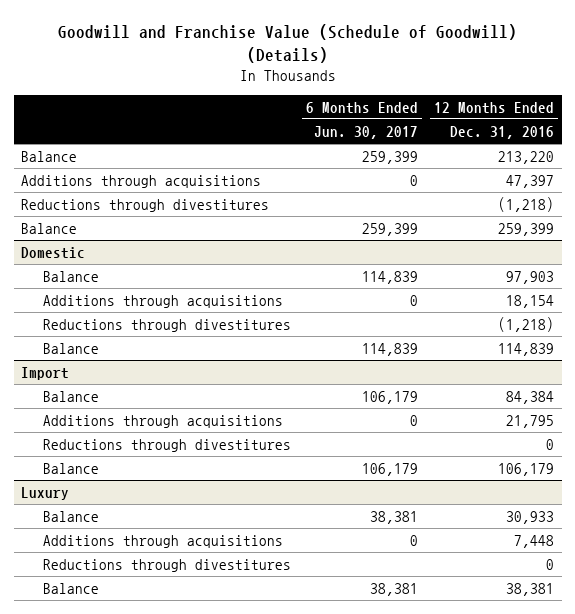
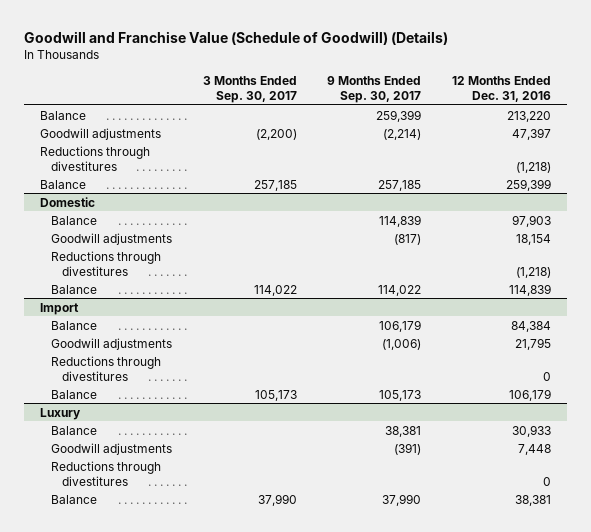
- | 6 Months Ended Jun. 30, 2017 | 12 Months Ended Dec. 31, 2016
+ | 3 Months Ended Sep. 30, 2017 | 9 Months Ended Sep. 30, 2017 | 12 Months Ended Dec. 31, 2016
- Additions through acquisitions | 0 | 47,397
+ Goodwill adjustments | (2,200) | (2,214) | 47,397
@ Domestic
- Additions through acquisitions | 0 | 18,154
+ Goodwill adjustments | | (817) | 18,154
@ Import
- Additions through acquisitions | 0 | 21,795
+ Goodwill adjustments | | (1,006) | 21,795
@ Luxury
- Additions through acquisitions | 0 | 7,448
+ Goodwill adjustments | | (391) | 7,448

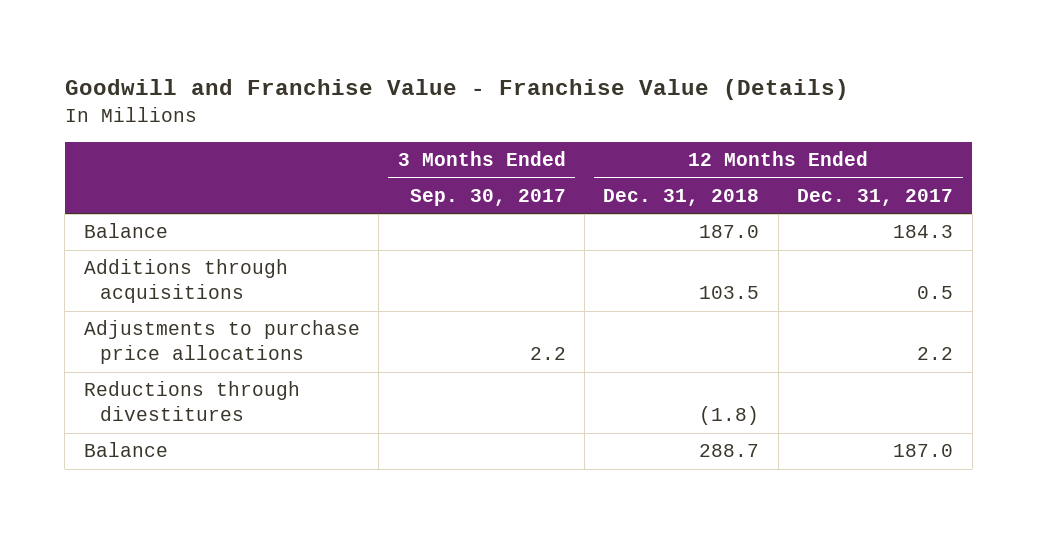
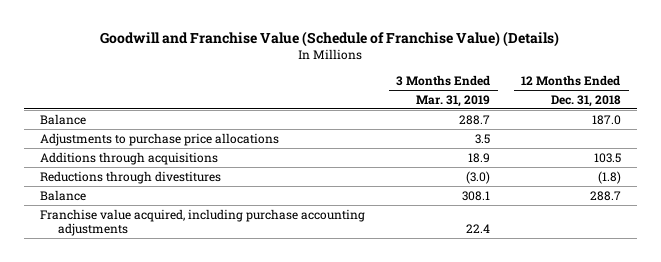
- Goodwill and Franchise Value - Franchise Value (Details)
+ Goodwill and Franchise Value (Schedule of Franchise Value) (Details)
- | 3 Months Ended Sep. 30, 2017 | 12 Months Ended Dec. 31, 2018 | 12 Months Ended Dec. 31, 2017
+ | 3 Months Ended Mar. 31, 2019 | 12 Months Ended Dec. 31, 2018
moved down: Additions through acquisitions | 18.9 | 103.5
+ Franchise value acquired, including purchase accounting adjustments | 22.4 |

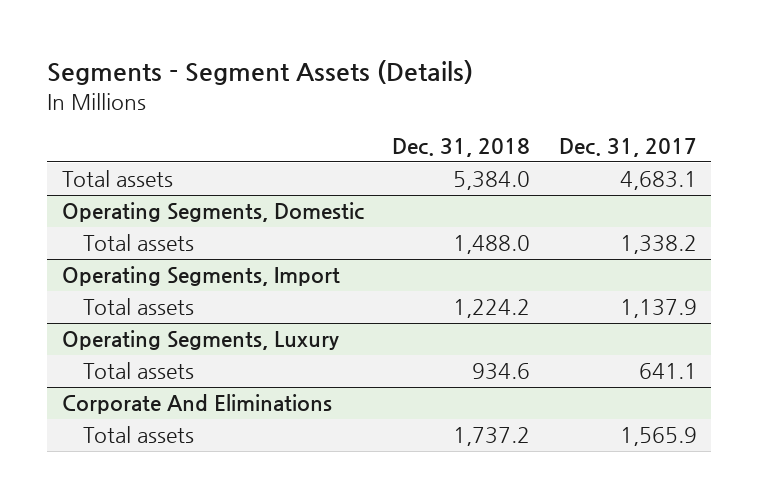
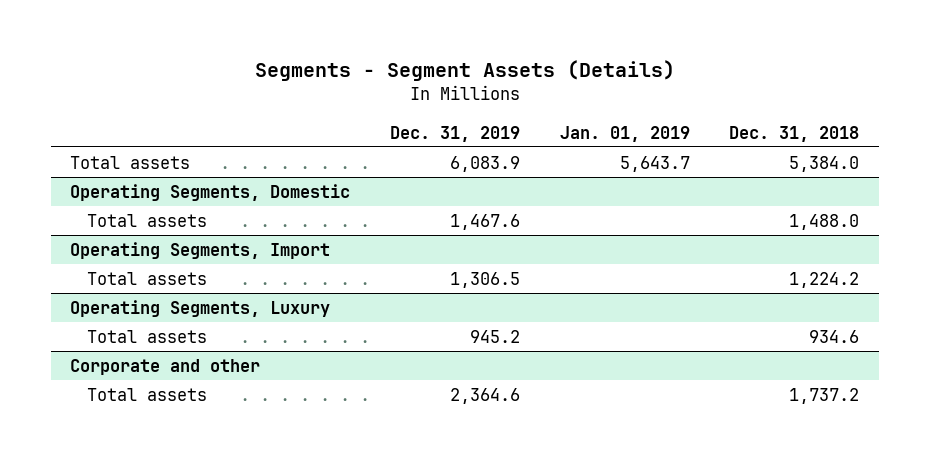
- | Dec. 31, 2018 | Dec. 31, 2017
+ | Dec. 31, 2019 | Jan. 01, 2019 | Dec. 31, 2018
- Corporate And Eliminations
+ Corporate and other

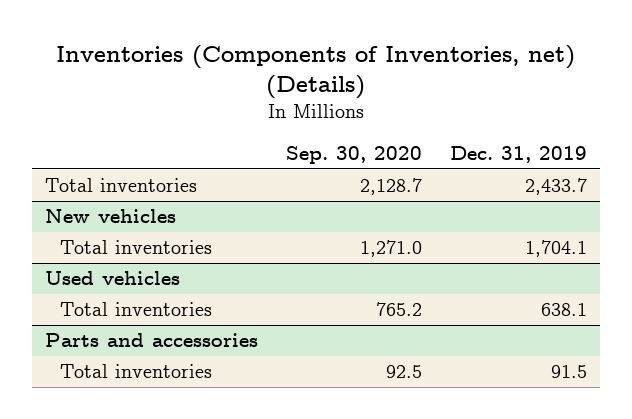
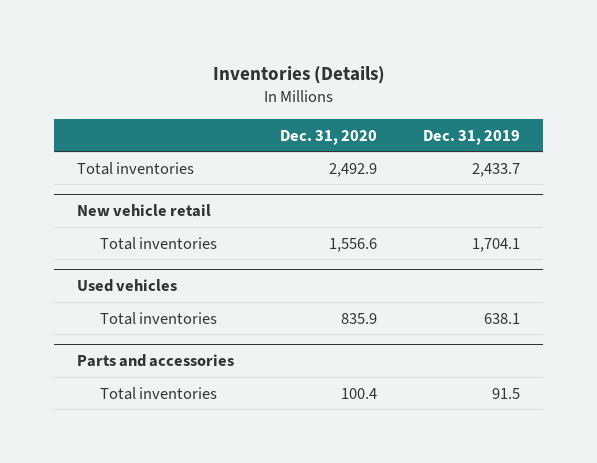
- Inventories (Components of Inventories, net) (Details)
+ Inventories (Details)
- | Sep. 30, 2020 | Dec. 31, 2019
+ | Dec. 31, 2020 | Dec. 31, 2019
- New vehicles
+ New vehicle retail

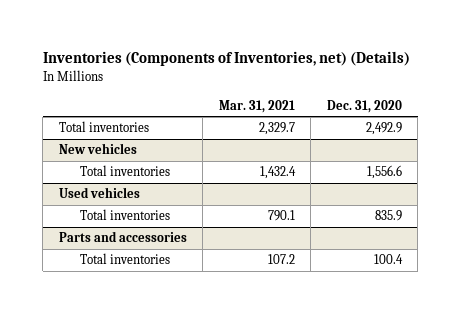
- Inventories (Details)
+ Inventories (Components of Inventories, net) (Details)
- | Dec. 31, 2020 | Dec. 31, 2019
+ | Mar. 31, 2021 | Dec. 31, 2020
- New vehicle retail
+ New vehicles

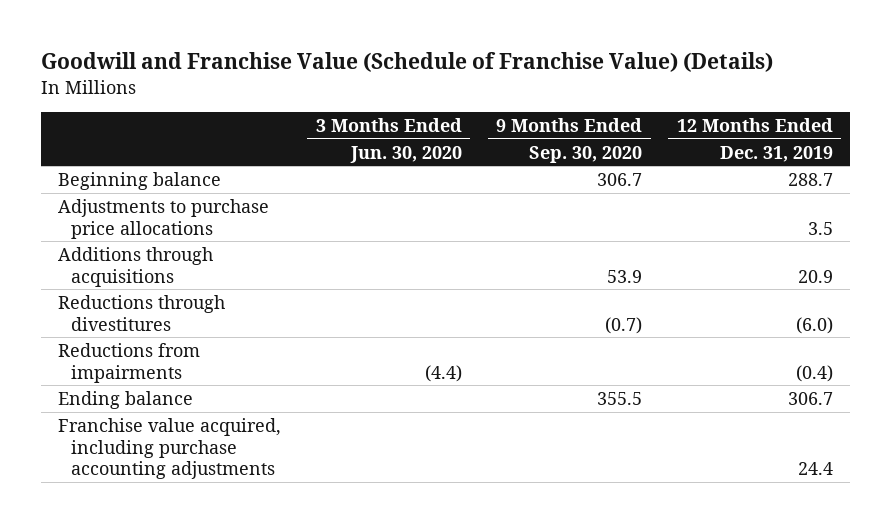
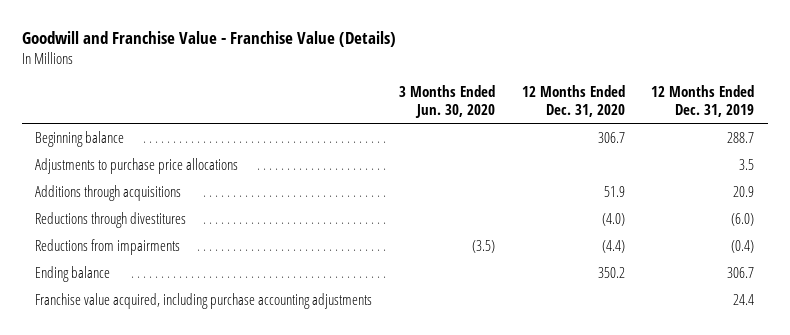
- Goodwill and Franchise Value (Schedule of Franchise Value) (Details)
+ Goodwill and Franchise Value - Franchise Value (Details)
- | 3 Months Ended Jun. 30, 2020 | 9 Months Ended Sep. 30, 2020 | 12 Months Ended Dec. 31, 2019
+ | 3 Months Ended Jun. 30, 2020 | 12 Months Ended Dec. 31, 2020 | 12 Months Ended Dec. 31, 2019
- Reductions from impairments | (4.4) | | (0.4)
+ Reductions from impairments | (3.5) | (4.4) | (0.4)

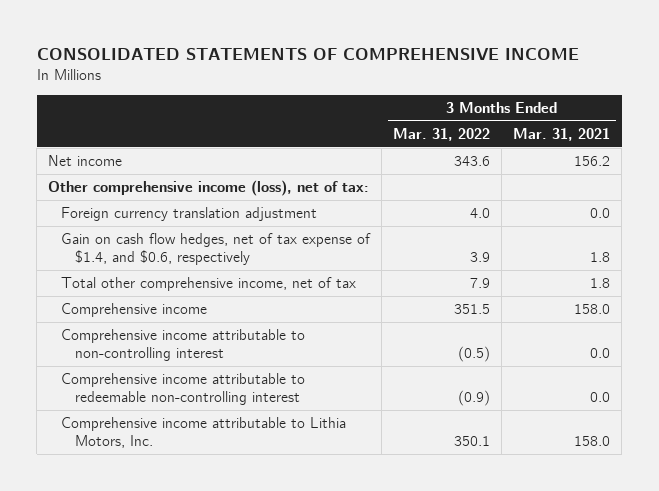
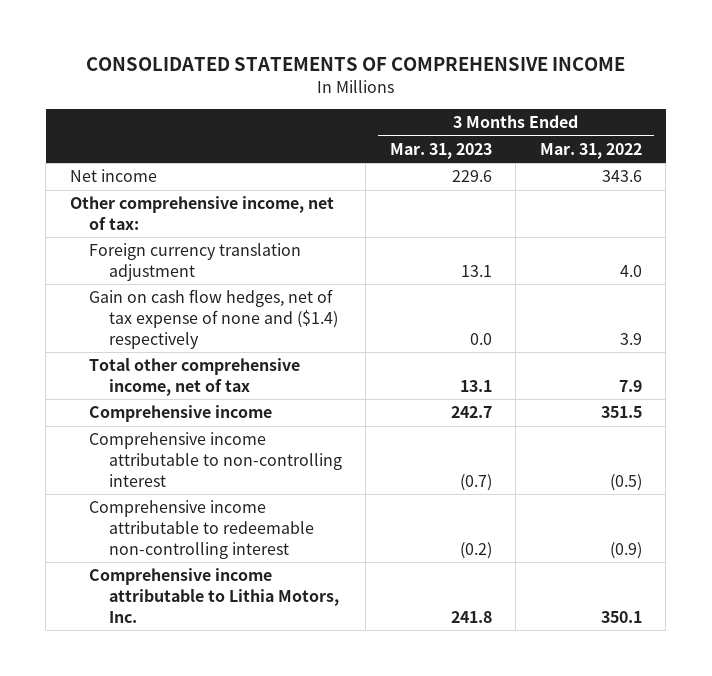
- | 3 Months Ended Mar. 31, 2022 | 3 Months Ended Mar. 31, 2021
+ | 3 Months Ended Mar. 31, 2023 | 3 Months Ended Mar. 31, 2022
- Other comprehensive income (loss), net of tax:
+ Other comprehensive income, net of tax:
- Gain on cash flow hedges, net of tax expense of $1.4, and $0.6, respectively | 3.9 | 1.8
+ Gain on cash flow hedges, net of tax expense of none and ($1.4) respectively | 0.0 | 3.9

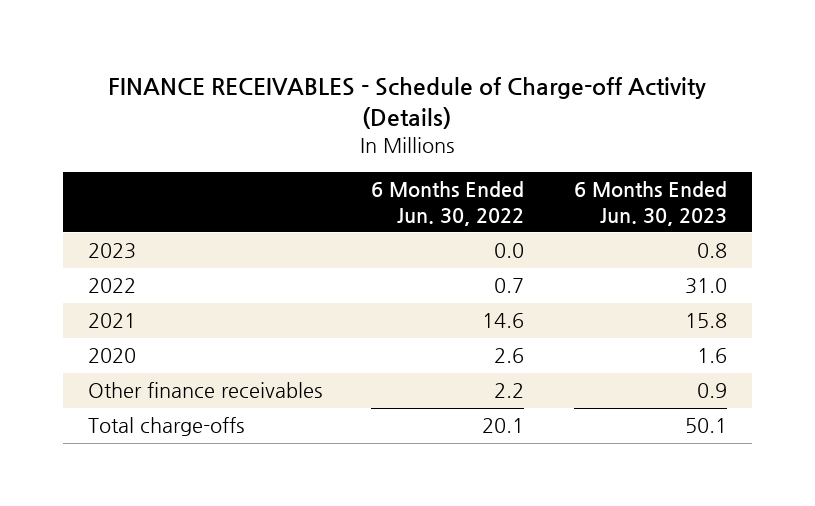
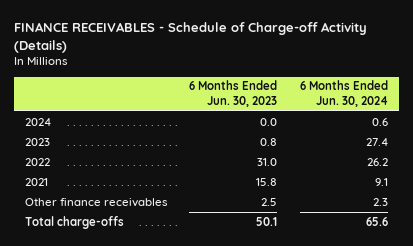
- | 6 Months Ended Jun. 30, 2022 | 6 Months Ended Jun. 30, 2023
+ | 6 Months Ended Jun. 30, 2023 | 6 Months Ended Jun. 30, 2024
+ 2024 | 0.0 | 0.6
- 2020 | 2.6 | 1.6
- Other finance receivables | 2.2 | 0.9
+ Other finance receivables | 2.5 | 2.3

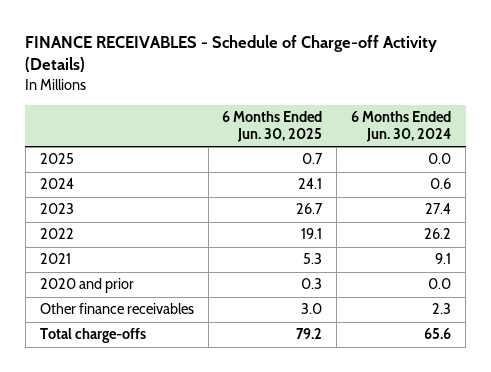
- | 6 Months Ended Jun. 30, 2023 | 6 Months Ended Jun. 30, 2024
+ | 6 Months Ended Jun. 30, 2025 | 6 Months Ended Jun. 30, 2024
+ 2025 | 0.7 | 0.0
+ 2020 and prior | 0.3 | 0.0

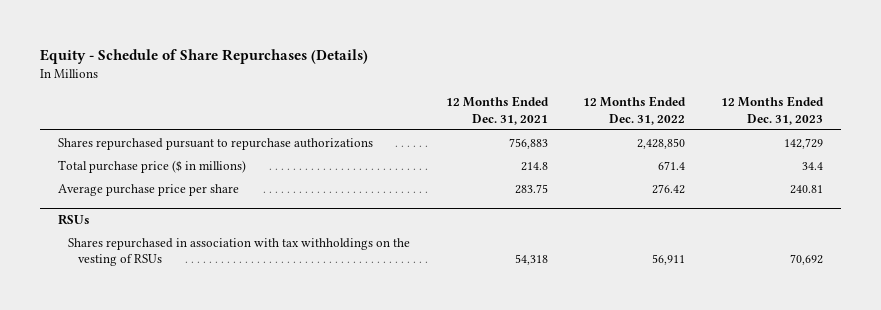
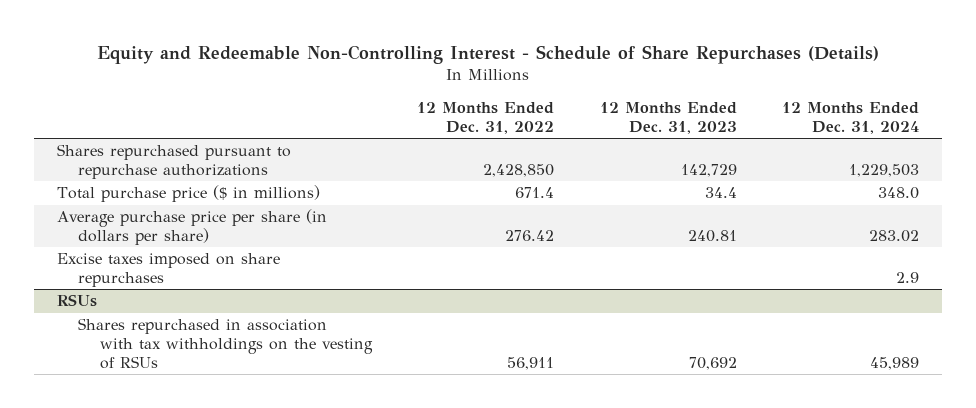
- Equity - Schedule of Share Repurchases (Details)
+ Equity and Redeemable Non-Controlling Interest - Schedule of Share Repurchases (Details)
- | 12 Months Ended Dec. 31, 2021 | 12 Months Ended Dec. 31, 2022 | 12 Months Ended Dec. 31, 2023
+ | 12 Months Ended Dec. 31, 2022 | 12 Months Ended Dec. 31, 2023 | 12 Months Ended Dec. 31, 2024
- Average purchase price per share | 283.75 | 276.42 | 240.81
+ Average purchase price per share (in dollars per share) | 276.42 | 240.81 | 283.02
+ Excise taxes imposed on share repurchases | | | 2.9

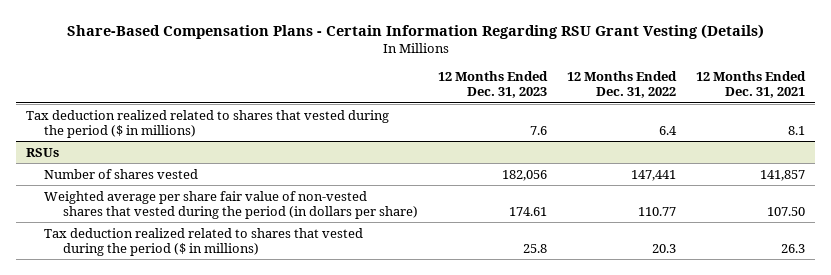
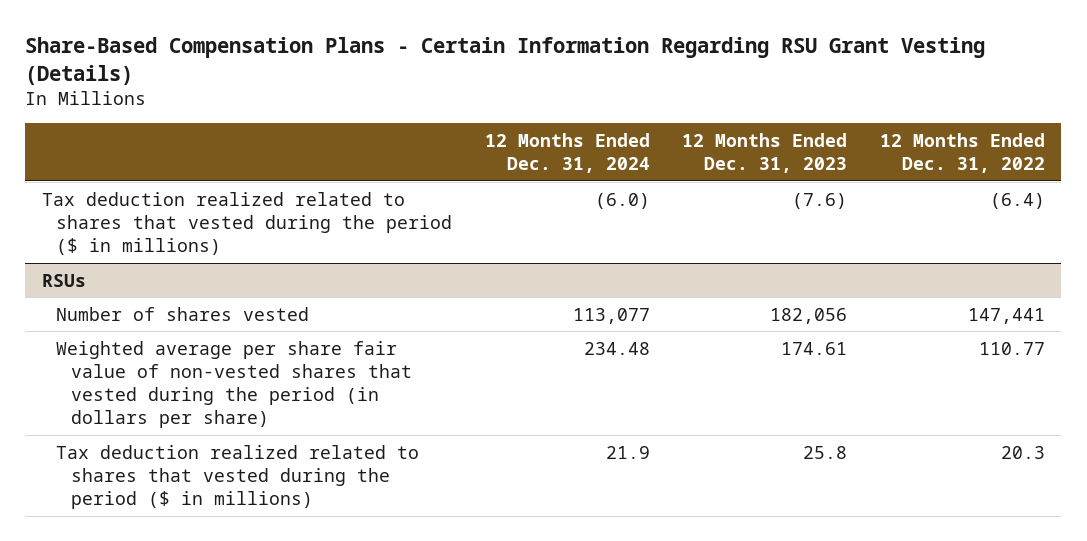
- | 12 Months Ended Dec. 31, 2023 | 12 Months Ended Dec. 31, 2022 | 12 Months Ended Dec. 31, 2021
+ | 12 Months Ended Dec. 31, 2024 | 12 Months Ended Dec. 31, 2023 | 12 Months Ended Dec. 31, 2022
- Tax deduction realized related to shares that vested during the period ($ in millions) | 7.6 | 6.4 | 8.1
+ Tax deduction realized related to shares that vested during the period ($ in millions) | (6.0) | (7.6) | (6.4)

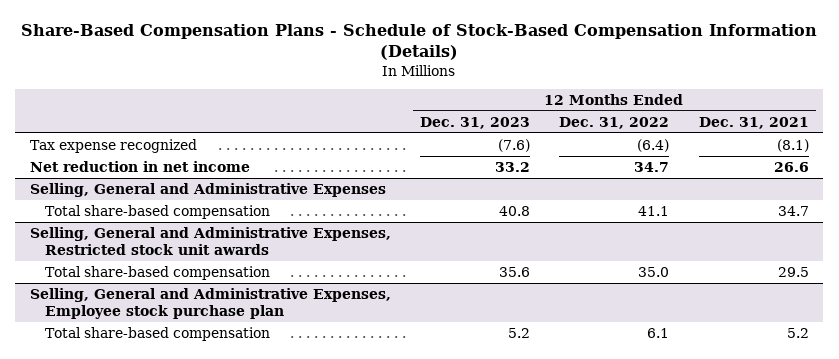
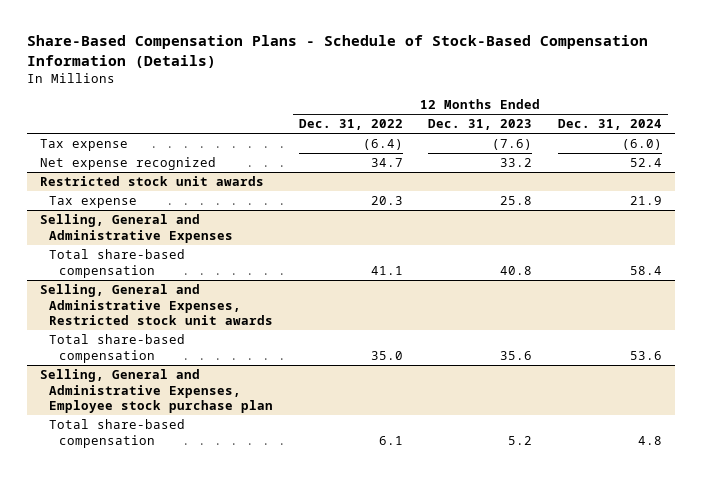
- | 12 Months Ended Dec. 31, 2023 | 12 Months Ended Dec. 31, 2022 | 12 Months Ended Dec. 31, 2021
+ | 12 Months Ended Dec. 31, 2022 | 12 Months Ended Dec. 31, 2023 | 12 Months Ended Dec. 31, 2024
- Tax expense recognized | (7.6) | (6.4) | (8.1)
- Net reduction in net income | 33.2 | 34.7 | 26.6
+ Tax expense | (6.4) | (7.6) | (6.0)
+ Net expense recognized | 34.7 | 33.2 | 52.4
+ Restricted stock unit awards
+ Tax expense | 20.3 | 25.8 | 21.9

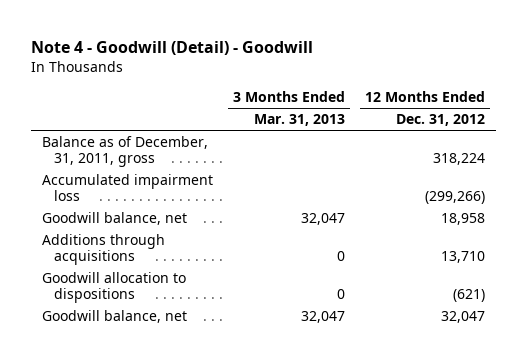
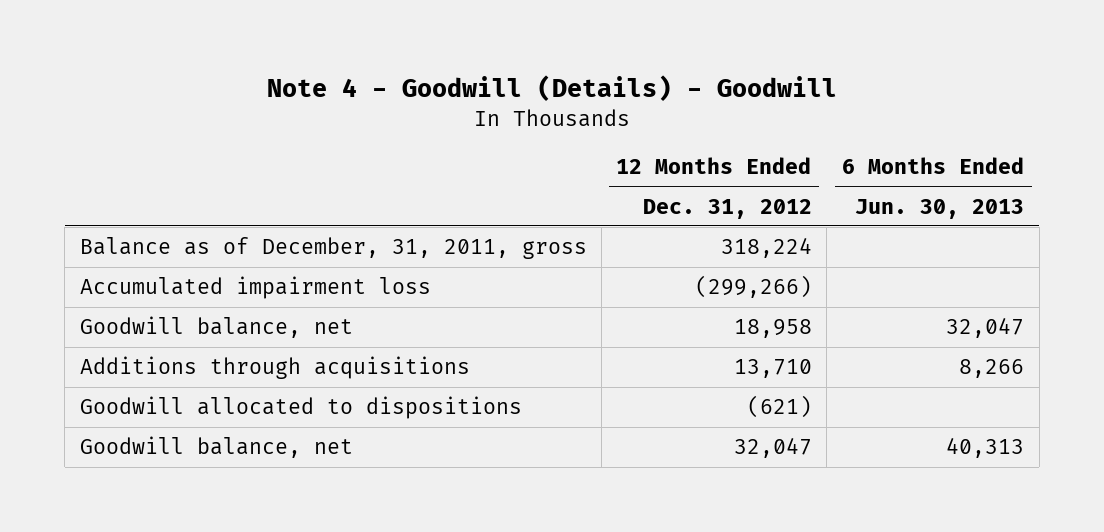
- Note 4 - Goodwill (Detail) - Goodwill
+ Note 4 - Goodwill (Details) - Goodwill
- | 3 Months Ended Mar. 31, 2013 | 12 Months Ended Dec. 31, 2012
+ | 12 Months Ended Dec. 31, 2012 | 6 Months Ended Jun. 30, 2013
- Goodwill allocation to dispositions | 0 | (621)
+ Goodwill allocated to dispositions | (621) |

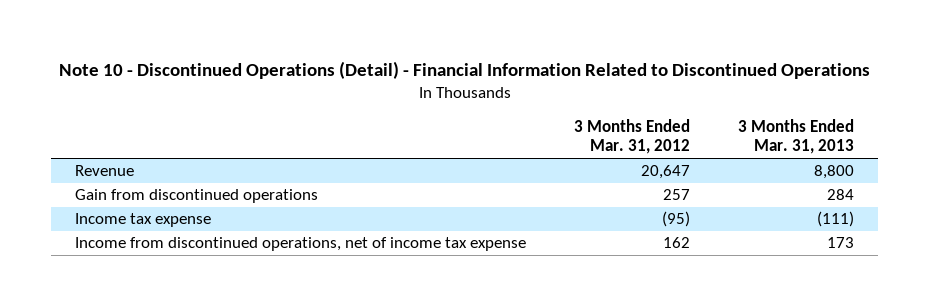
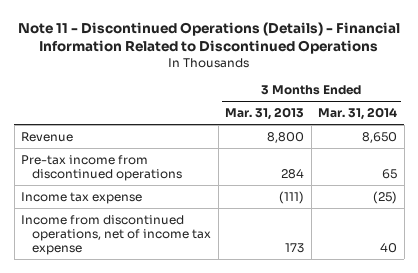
- Note 10 - Discontinued Operations (Detail) - Financial Information Related to Discontinued Operations
+ Note 11 - Discontinued Operations (Details) - Financial Information Related to Discontinued Operations
- | 3 Months Ended Mar. 31, 2012 | 3 Months Ended Mar. 31, 2013
+ | 3 Months Ended Mar. 31, 2013 | 3 Months Ended Mar. 31, 2014
- Gain from discontinued operations | 257 | 284
+ Pre-tax income from discontinued operations | 284 | 65

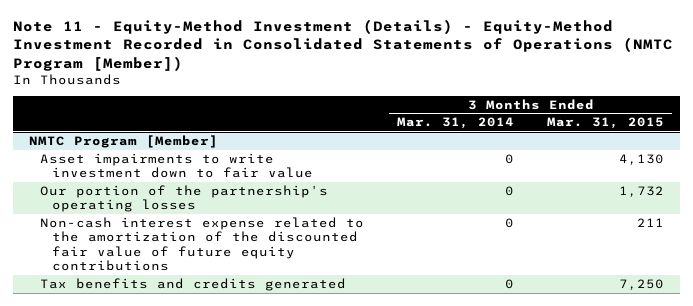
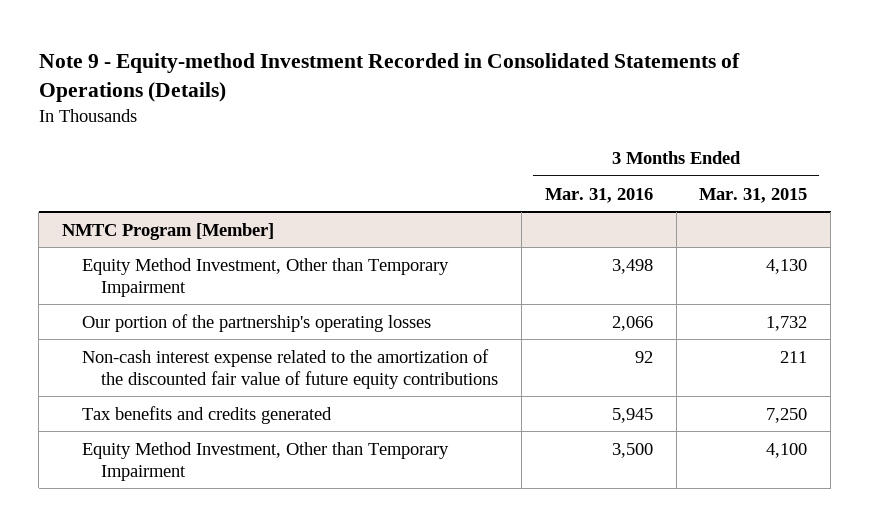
- Note 11 - Equity-Method Investment (Details) - Equity-Method Investment Recorded in Consolidated Statements of Operations (NMTC Program [Member])
+ Note 9 - Equity-method Investment Recorded in Consolidated Statements of Operations (Details)
- | 3 Months Ended Mar. 31, 2014 | 3 Months Ended Mar. 31, 2015
+ | 3 Months Ended Mar. 31, 2016 | 3 Months Ended Mar. 31, 2015
@ NMTC Program [Member]
- Asset impairments to write investment down to fair value | 0 | 4,130
+ Equity Method Investment, Other than Temporary Impairment | 3,498 | 4,130
+ Equity Method Investment, Other than Temporary Impairment | 3,500 | 4,100

